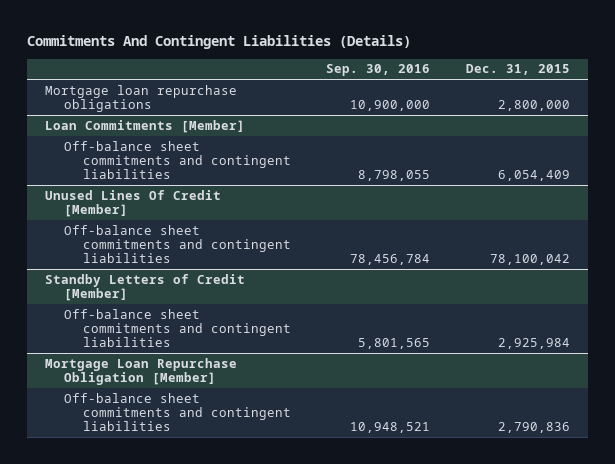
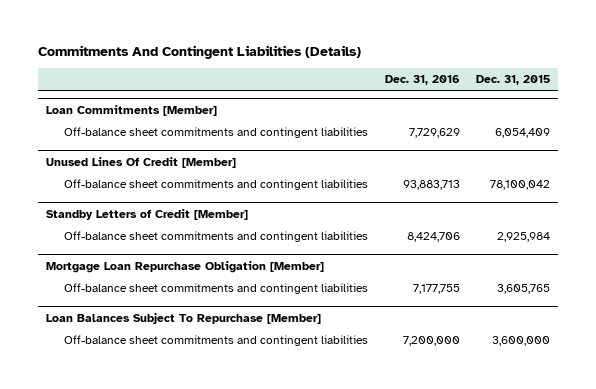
- | Sep. 30, 2016 | Dec. 31, 2015
+ | Dec. 31, 2016 | Dec. 31, 2015
- Mortgage loan repurchase obligations | 10,900,000 | 2,800,000
@ Mortgage Loan Repurchase Obligation [Member]
- Off-balance sheet commitments and contingent liabilities | 10,948,521 | 2,790,836
+ Off-balance sheet commitments and contingent liabilities | 7,177,755 | 3,605,765
+ Loan Balances Subject To Repurchase [Member]
+ Off-balance sheet commitments and contingent liabilities | 7,200,000 | 3,600,000

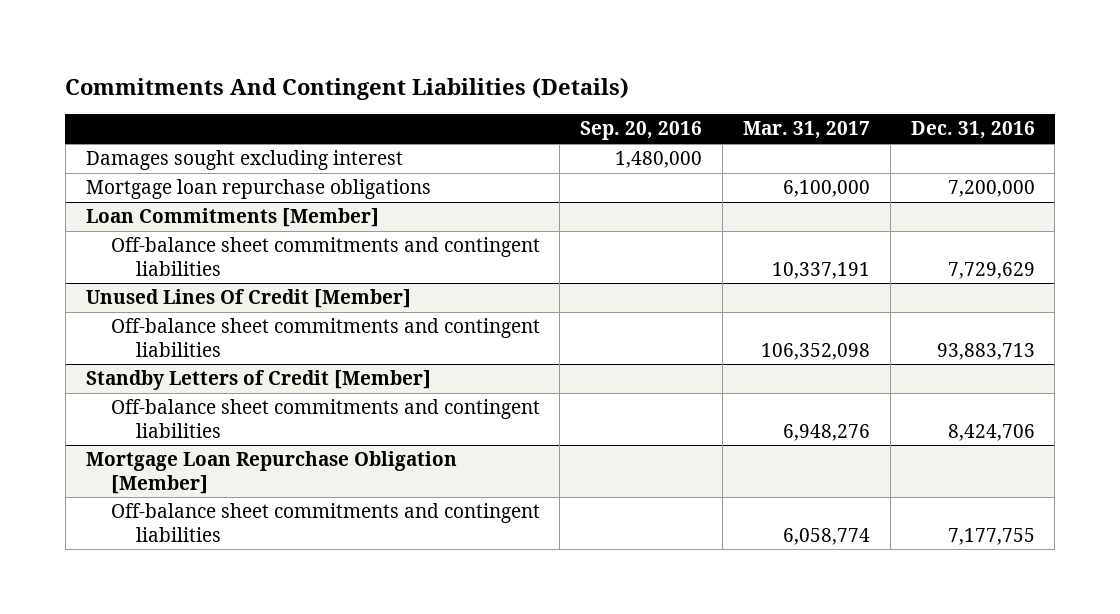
- | Dec. 31, 2016 | Dec. 31, 2015
+ | Sep. 20, 2016 | Mar. 31, 2017 | Dec. 31, 2016
+ Damages sought excluding interest | 1,480,000 | |
+ Mortgage loan repurchase obligations | | 6,100,000 | 7,200,000
- Loan Balances Subject To Repurchase [Member]
- Off-balance sheet commitments and contingent liabilities | 7,200,000 | 3,600,000

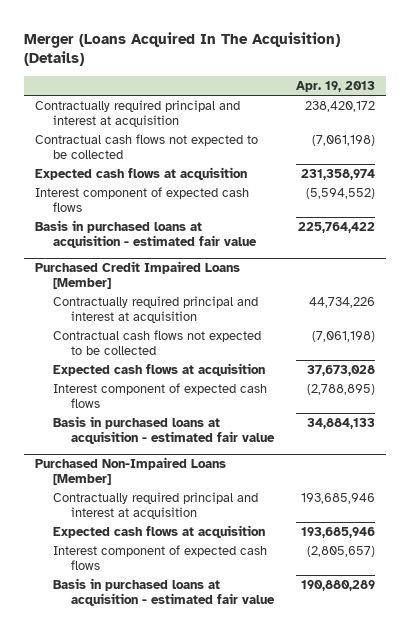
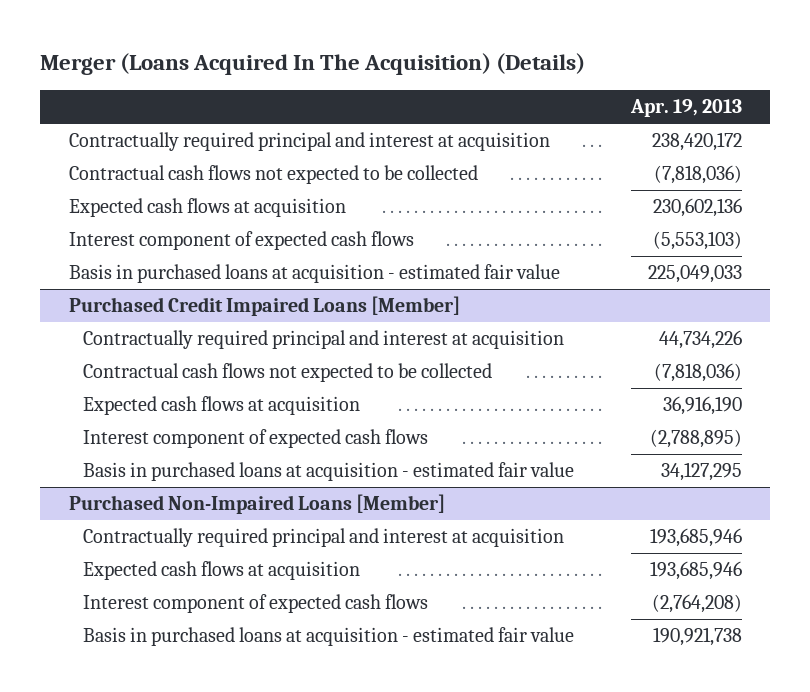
- Contractual cash flows not expected to be collected | (7,061,198)
- Expected cash flows at acquisition | 231,358,974
- Interest component of expected cash flows | (5,594,552)
- Basis in purchased loans at acquisition - estimated fair value | 225,764,422
+ Contractual cash flows not expected to be collected | (7,818,036)
+ Expected cash flows at acquisition | 230,602,136
+ Interest component of expected cash flows | (5,553,103)
+ Basis in purchased loans at acquisition - estimated fair value | 225,049,033
@ Purchased Credit Impaired Loans [Member]
- Contractual cash flows not expected to be collected | (7,061,198)
- Expected cash flows at acquisition | 37,673,028
+ Contractual cash flows not expected to be collected | (7,818,036)
+ Expected cash flows at acquisition | 36,916,190
- Basis in purchased loans at acquisition - estimated fair value | 34,884,133
+ Basis in purchased loans at acquisition - estimated fair value | 34,127,295
@ Purchased Non-Impaired Loans [Member]
- Interest component of expected cash flows | (2,805,657)
- Basis in purchased loans at acquisition - estimated fair value | 190,880,289
+ Interest component of expected cash flows | (2,764,208)
+ Basis in purchased loans at acquisition - estimated fair value | 190,921,738

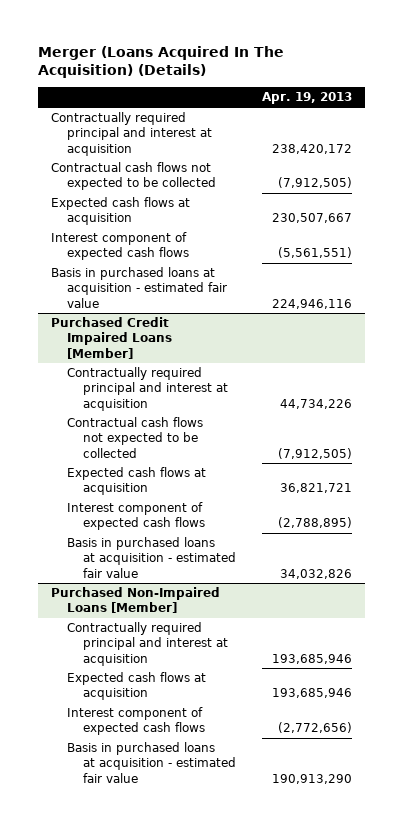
- Contractual cash flows not expected to be collected | (7,818,036)
- Expected cash flows at acquisition | 230,602,136
- Interest component of expected cash flows | (5,553,103)
- Basis in purchased loans at acquisition - estimated fair value | 225,049,033
+ Contractual cash flows not expected to be collected | (7,912,505)
+ Expected cash flows at acquisition | 230,507,667
+ Interest component of expected cash flows | (5,561,551)
+ Basis in purchased loans at acquisition - estimated fair value | 224,946,116
@ Purchased Credit Impaired Loans [Member]
- Contractual cash flows not expected to be collected | (7,818,036)
- Expected cash flows at acquisition | 36,916,190
+ Contractual cash flows not expected to be collected | (7,912,505)
+ Expected cash flows at acquisition | 36,821,721
- Basis in purchased loans at acquisition - estimated fair value | 34,127,295
+ Basis in purchased loans at acquisition - estimated fair value | 34,032,826
@ Purchased Non-Impaired Loans [Member]
- Interest component of expected cash flows | (2,764,208)
- Basis in purchased loans at acquisition - estimated fair value | 190,921,738
+ Interest component of expected cash flows | (2,772,656)
+ Basis in purchased loans at acquisition - estimated fair value | 190,913,290

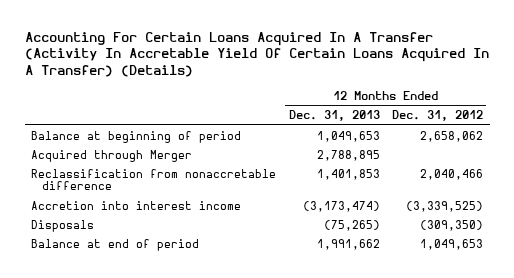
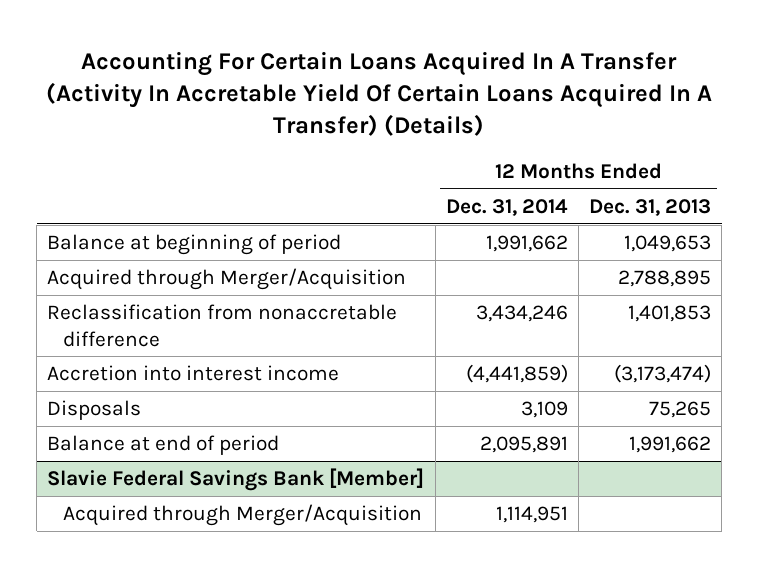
- | 12 Months Ended Dec. 31, 2013 | 12 Months Ended Dec. 31, 2012
+ | 12 Months Ended Dec. 31, 2014 | 12 Months Ended Dec. 31, 2013
- Acquired through Merger | 2,788,895 |
+ Acquired through Merger/Acquisition | | 2,788,895
- Disposals | (75,265) | (309,350)
+ Disposals | 3,109 | 75,265
+ Slavie Federal Savings Bank [Member]
+ Acquired through Merger/Acquisition | 1,114,951 |

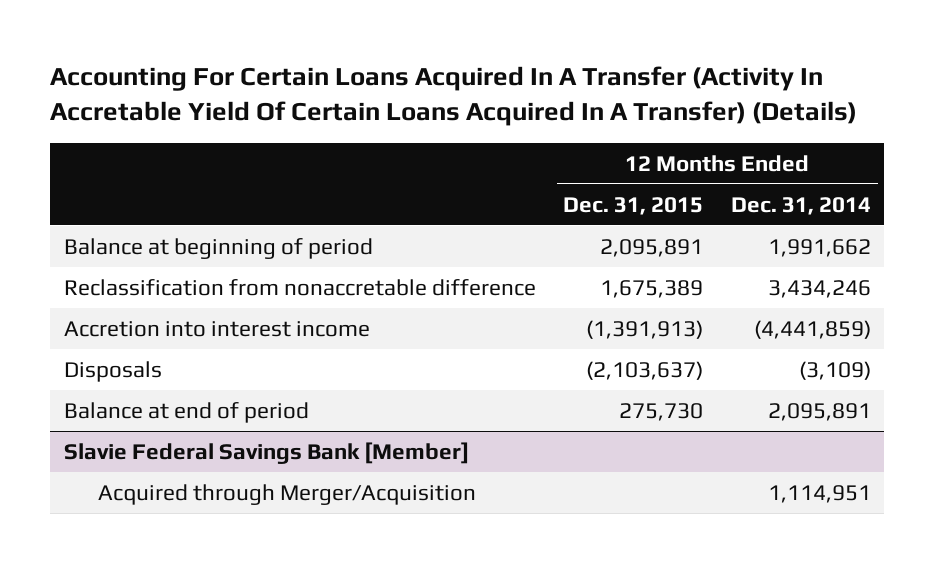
- | 12 Months Ended Dec. 31, 2014 | 12 Months Ended Dec. 31, 2013
+ | 12 Months Ended Dec. 31, 2015 | 12 Months Ended Dec. 31, 2014
- Acquired through Merger/Acquisition | | 2,788,895
- Disposals | 3,109 | 75,265
+ Disposals | (2,103,637) | (3,109)

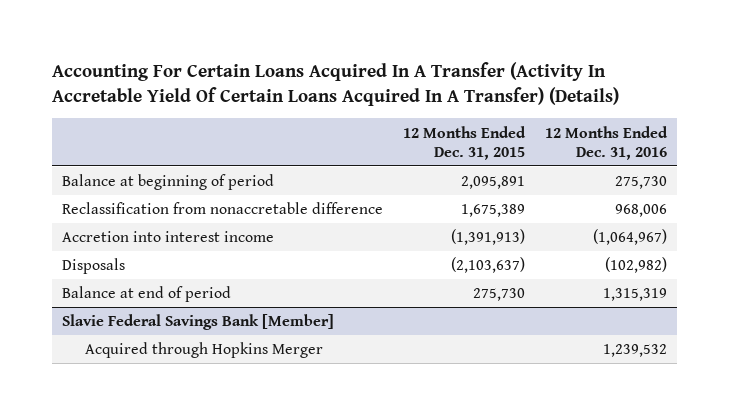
- | 12 Months Ended Dec. 31, 2015 | 12 Months Ended Dec. 31, 2014
+ | 12 Months Ended Dec. 31, 2015 | 12 Months Ended Dec. 31, 2016
@ Slavie Federal Savings Bank [Member]
- Acquired through Merger/Acquisition | | 1,114,951
+ Acquired through Hopkins Merger | | 1,239,532

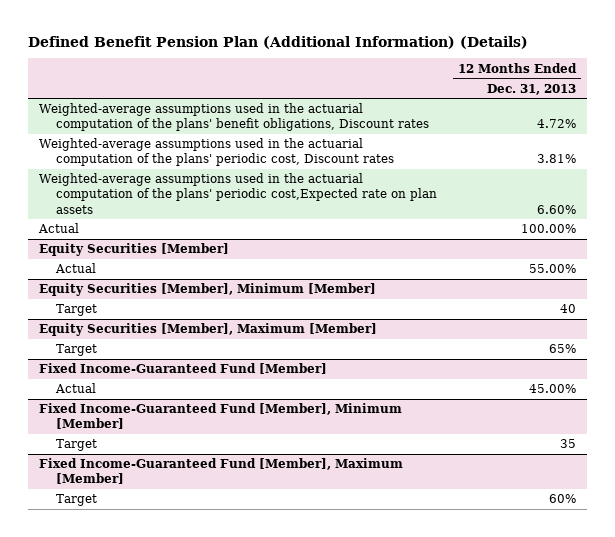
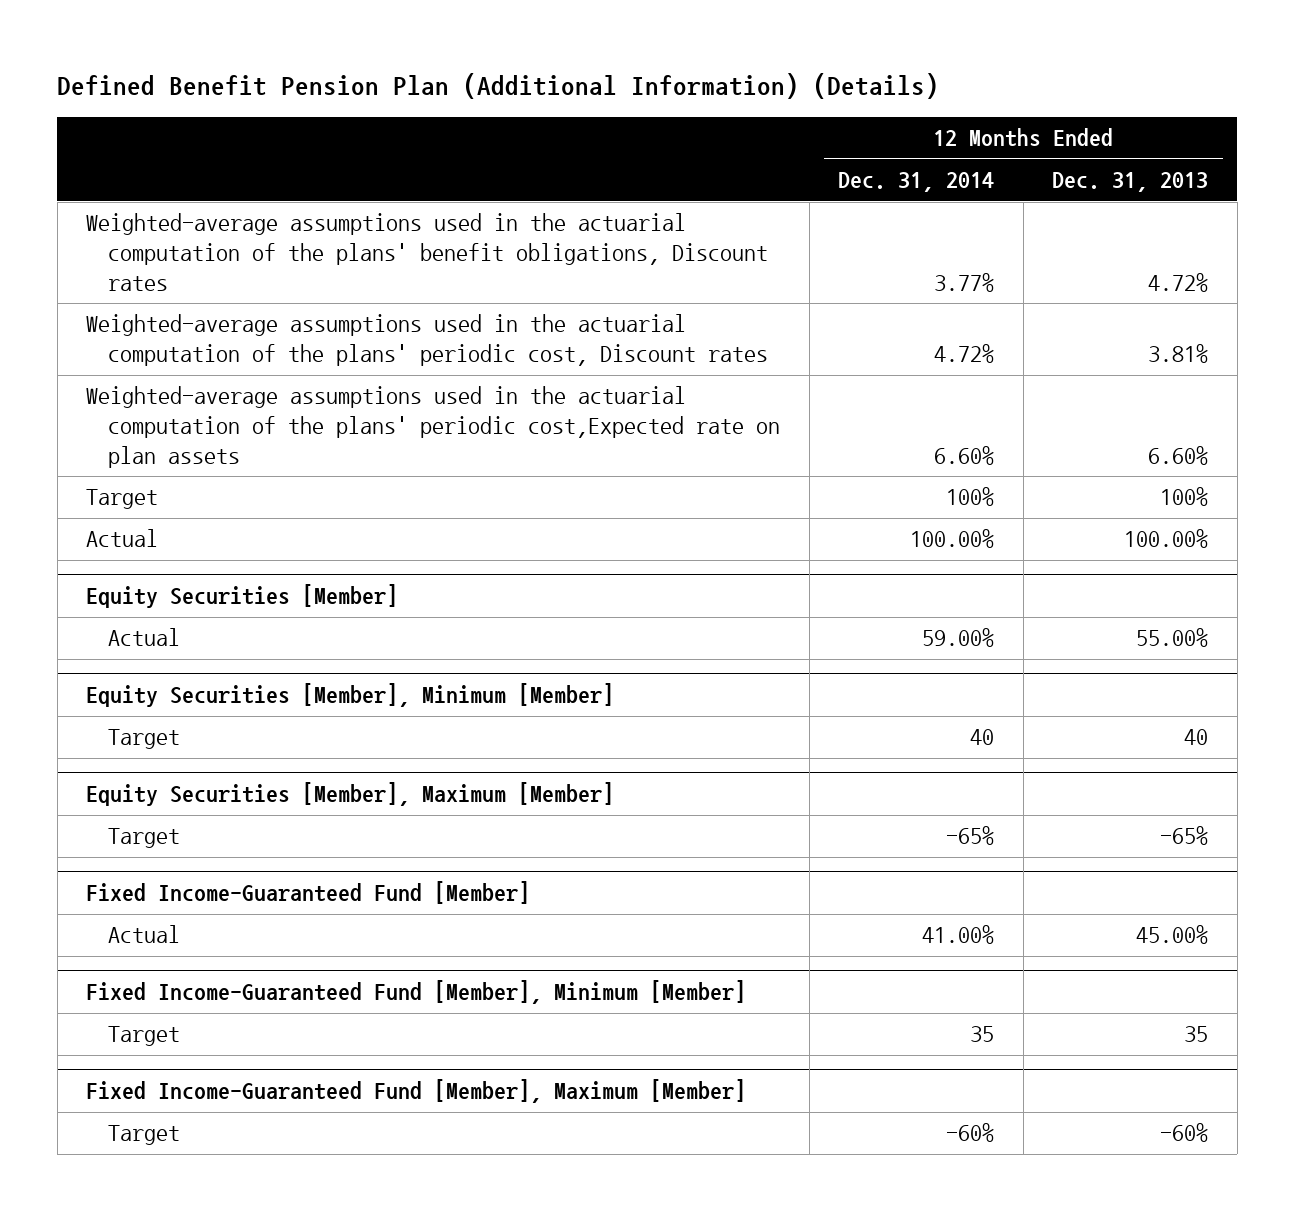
- | 12 Months Ended Dec. 31, 2013
+ | 12 Months Ended Dec. 31, 2014 | 12 Months Ended Dec. 31, 2013
+ Target | 100% | 100%
@ Equity Securities [Member], Maximum [Member]
- Target | 65%
+ Target | -65% | -65%
@ Fixed Income-Guaranteed Fund [Member], Maximum [Member]
- Target | 60%
+ Target | -60% | -60%

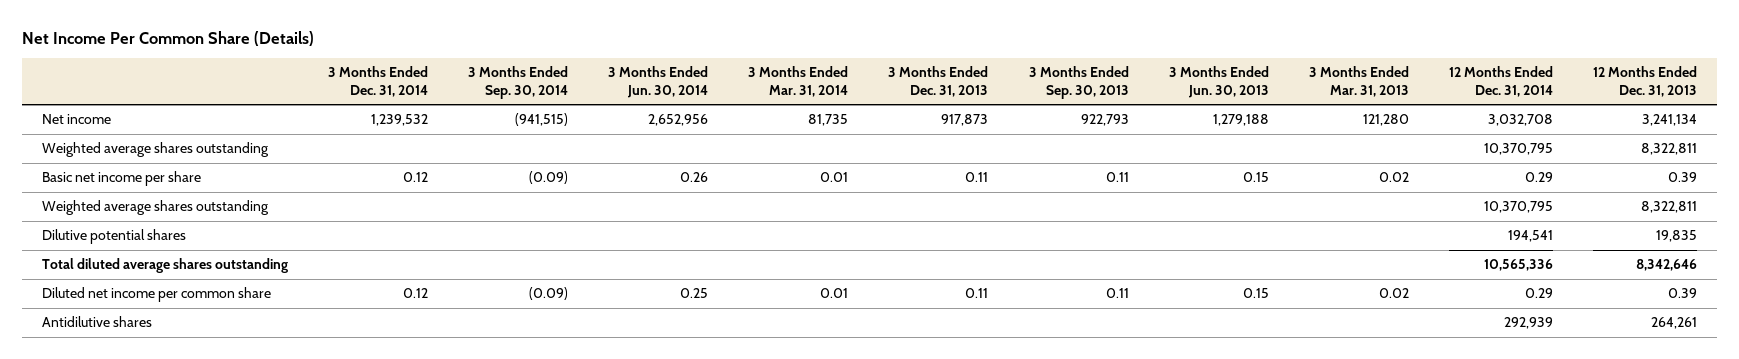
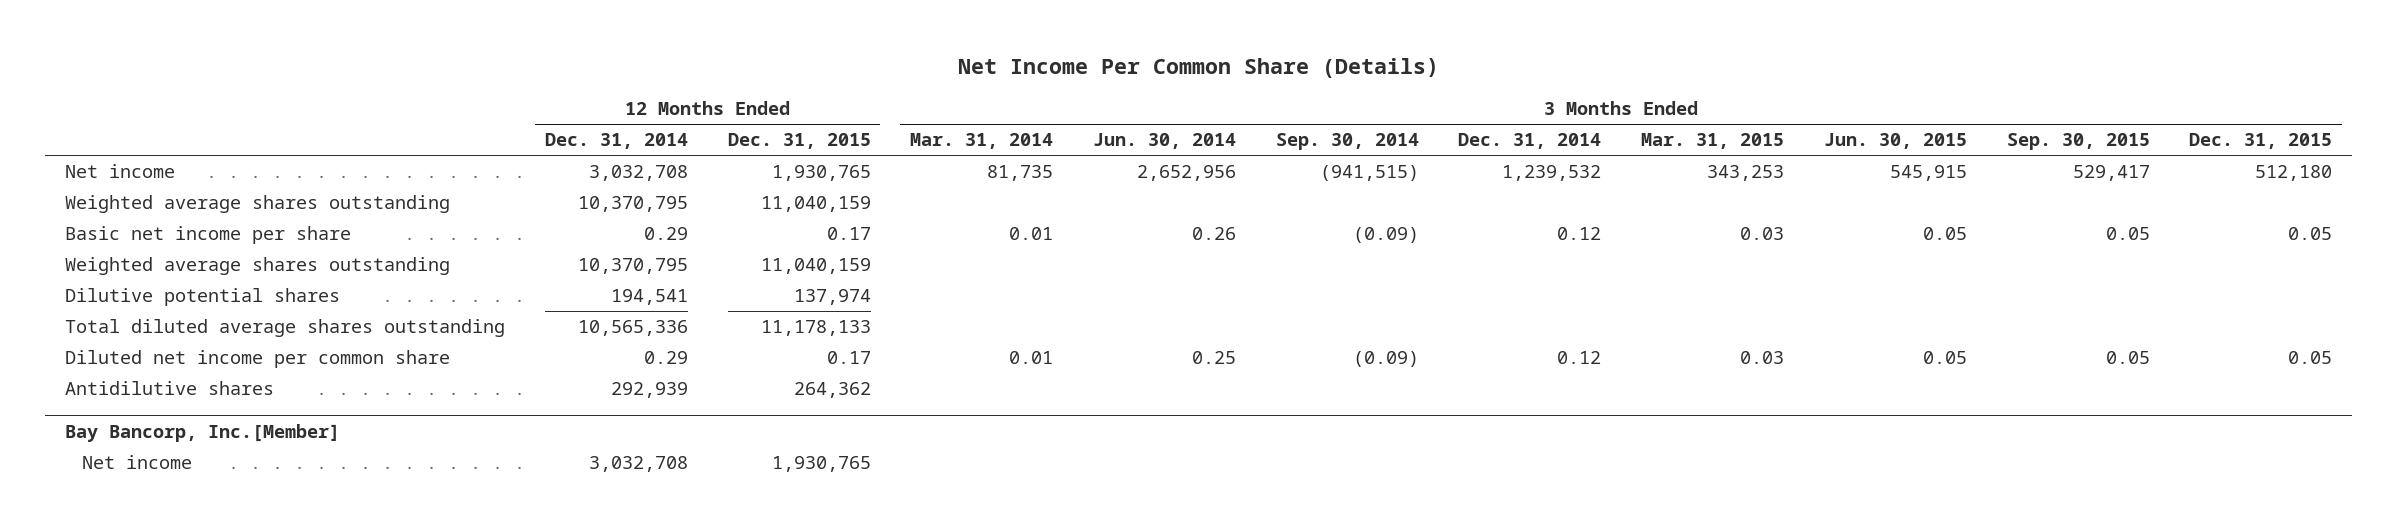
- | 3 Months Ended Dec. 31, 2014 | 3 Months Ended Sep. 30, 2014 | 3 Months Ended Jun. 30, 2014 | 3 Months Ended Mar. 31, 2014 | 3 Months Ended Dec. 31, 2013 | 3 Months Ended Sep. 30, 2013 | 3 Months Ended Jun. 30, 2013 | 3 Months Ended Mar. 31, 2013 | 12 Months Ended Dec. 31, 2014 | 12 Months Ended Dec. 31, 2013
+ | 12 Months Ended Dec. 31, 2014 | 12 Months Ended Dec. 31, 2015 | 3 Months Ended Mar. 31, 2014 | 3 Months Ended Jun. 30, 2014 | 3 Months Ended Sep. 30, 2014 | 3 Months Ended Dec. 31, 2014 | 3 Months Ended Mar. 31, 2015 | 3 Months Ended Jun. 30, 2015 | 3 Months Ended Sep. 30, 2015 | 3 Months Ended Dec. 31, 2015
+ Bay Bancorp, Inc.[Member]
+ Net income | 3,032,708 | 1,930,765 | | | | | | | |

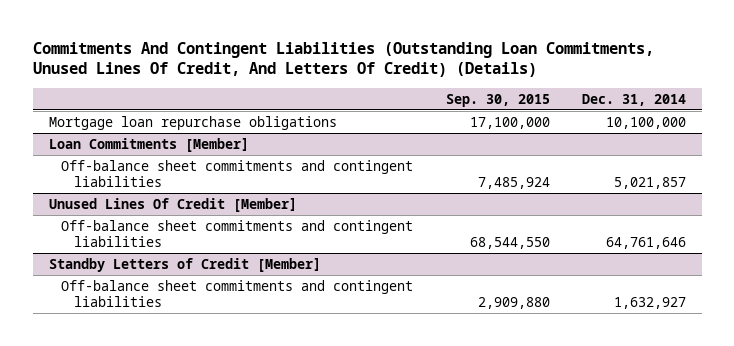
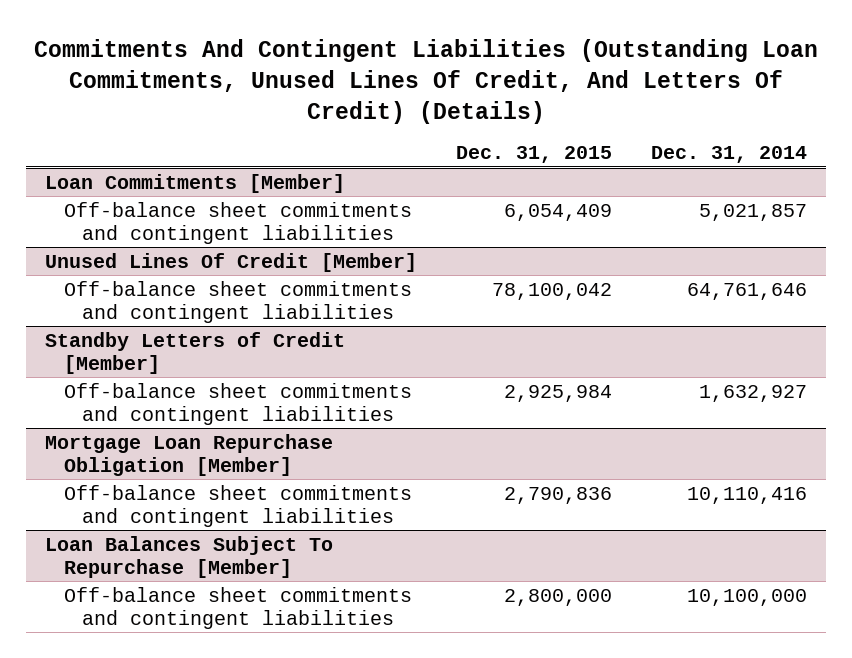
- | Sep. 30, 2015 | Dec. 31, 2014
+ | Dec. 31, 2015 | Dec. 31, 2014
- Mortgage loan repurchase obligations | 17,100,000 | 10,100,000
+ Mortgage Loan Repurchase Obligation [Member]
+ Off-balance sheet commitments and contingent liabilities | 2,790,836 | 10,110,416
+ Loan Balances Subject To Repurchase [Member]
+ Off-balance sheet commitments and contingent liabilities | 2,800,000 | 10,100,000

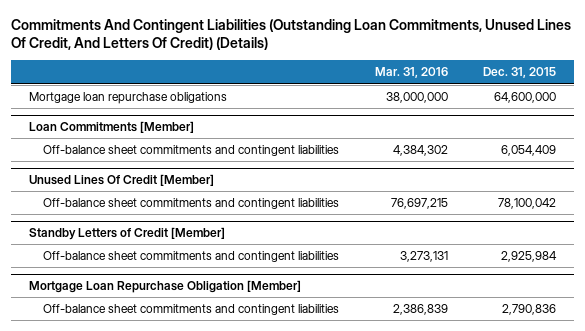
- | Dec. 31, 2015 | Dec. 31, 2014
+ | Mar. 31, 2016 | Dec. 31, 2015
+ Mortgage loan repurchase obligations | 38,000,000 | 64,600,000
- Loan Balances Subject To Repurchase [Member]
- Off-balance sheet commitments and contingent liabilities | 2,800,000 | 10,100,000

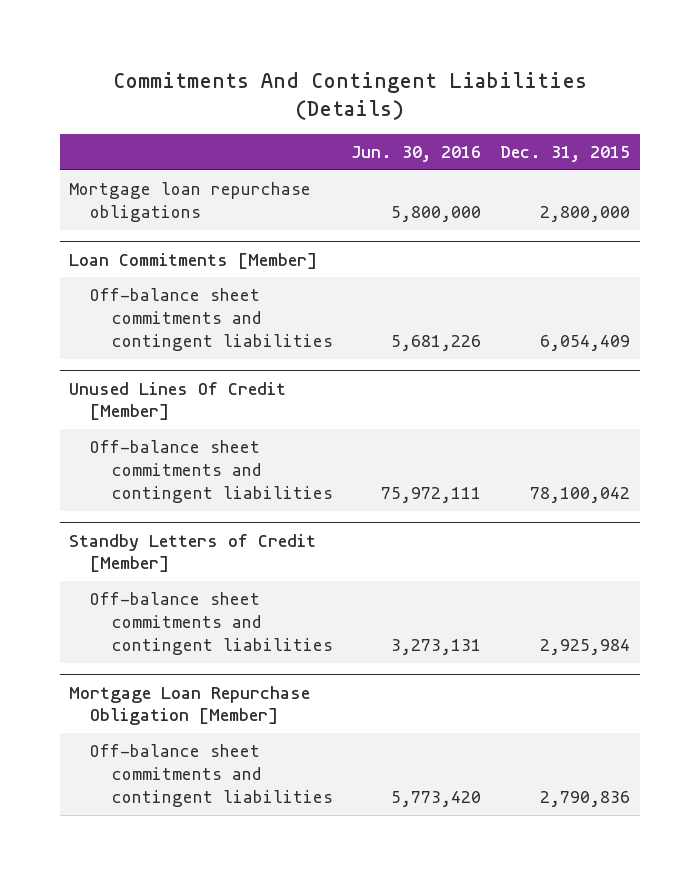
- Commitments And Contingent Liabilities (Outstanding Loan Commitments, Unused Lines Of Credit, And Letters Of Credit) (Details)
+ Commitments And Contingent Liabilities (Details)
- | Mar. 31, 2016 | Dec. 31, 2015
+ | Jun. 30, 2016 | Dec. 31, 2015
- Mortgage loan repurchase obligations | 38,000,000 | 64,600,000
+ Mortgage loan repurchase obligations | 5,800,000 | 2,800,000

